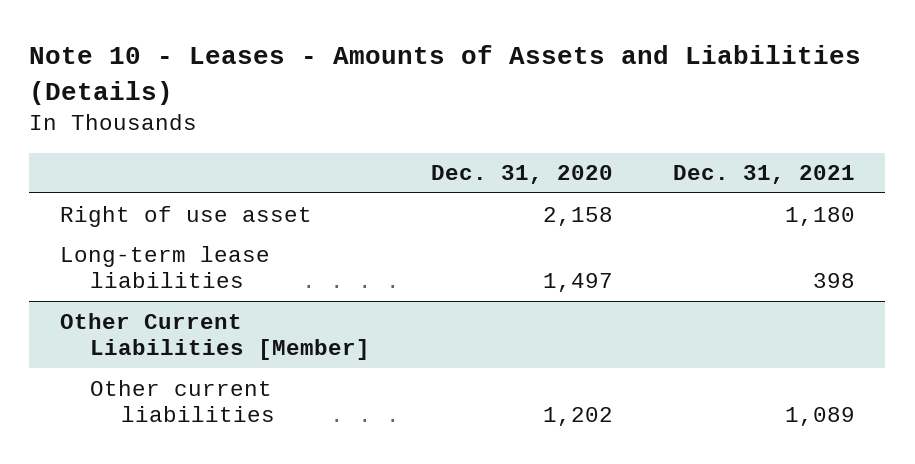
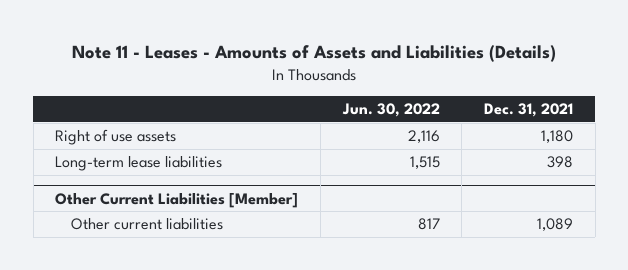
- Note 10 - Leases - Amounts of Assets and Liabilities (Details)
+ Note 11 - Leases - Amounts of Assets and Liabilities (Details)
- | Dec. 31, 2020 | Dec. 31, 2021
+ | Jun. 30, 2022 | Dec. 31, 2021
- Right of use asset | 2,158 | 1,180
+ Right of use assets | 2,116 | 1,180

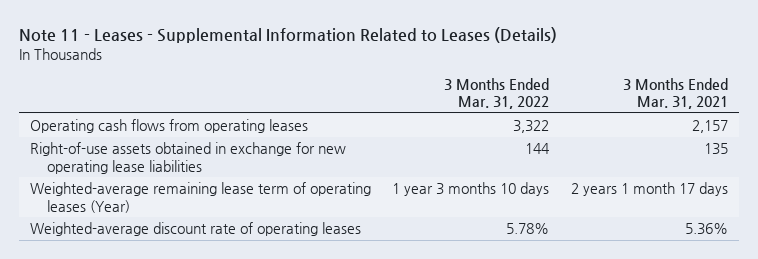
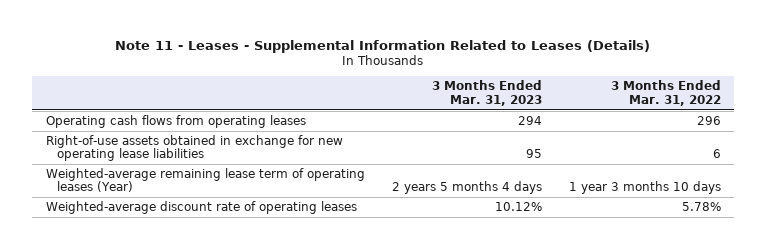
- | 3 Months Ended Mar. 31, 2022 | 3 Months Ended Mar. 31, 2021
+ | 3 Months Ended Mar. 31, 2023 | 3 Months Ended Mar. 31, 2022
- Operating cash flows from operating leases | 3,322 | 2,157
- Right-of-use assets obtained in exchange for new operating lease liabilities | 144 | 135
+ Operating cash flows from operating leases | 294 | 296
+ Right-of-use assets obtained in exchange for new operating lease liabilities | 95 | 6

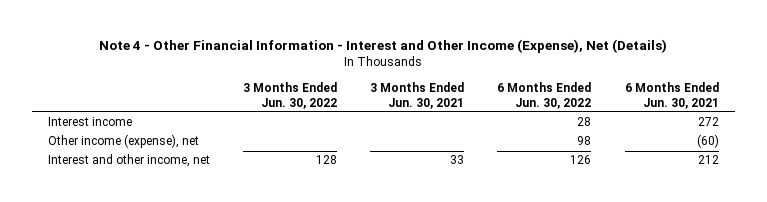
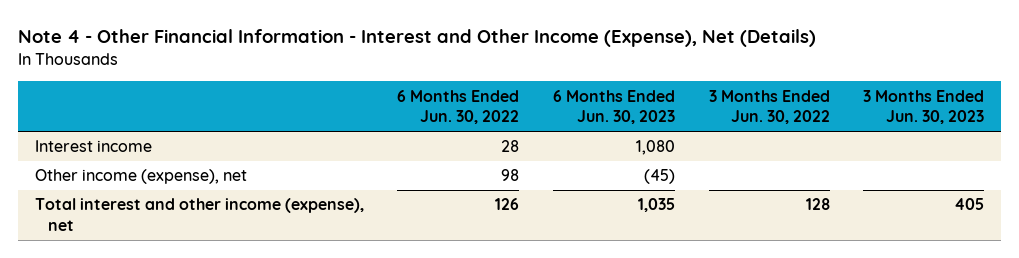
- | 3 Months Ended Jun. 30, 2022 | 3 Months Ended Jun. 30, 2021 | 6 Months Ended Jun. 30, 2022 | 6 Months Ended Jun. 30, 2021
+ | 6 Months Ended Jun. 30, 2022 | 6 Months Ended Jun. 30, 2023 | 3 Months Ended Jun. 30, 2022 | 3 Months Ended Jun. 30, 2023
- Interest and other income, net | 128 | 33 | 126 | 212
+ Total interest and other income (expense), net | 126 | 1,035 | 128 | 405

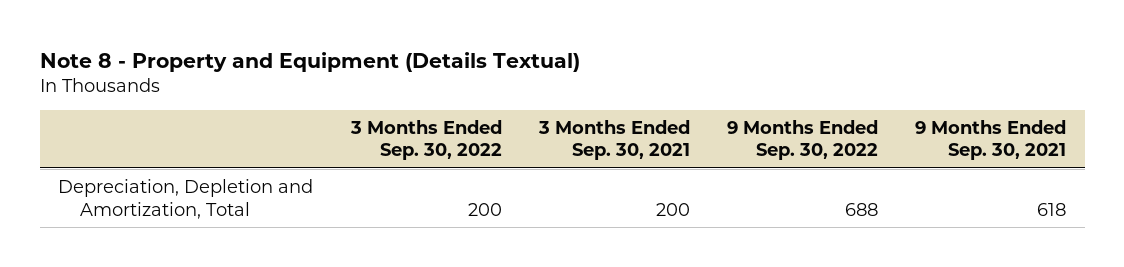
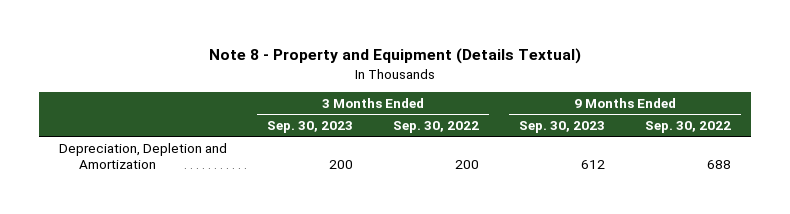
- | 3 Months Ended Sep. 30, 2022 | 3 Months Ended Sep. 30, 2021 | 9 Months Ended Sep. 30, 2022 | 9 Months Ended Sep. 30, 2021
+ | 3 Months Ended Sep. 30, 2023 | 3 Months Ended Sep. 30, 2022 | 9 Months Ended Sep. 30, 2023 | 9 Months Ended Sep. 30, 2022
- Depreciation, Depletion and Amortization, Total | 200 | 200 | 688 | 618
+ Depreciation, Depletion and Amortization | 200 | 200 | 612 | 688

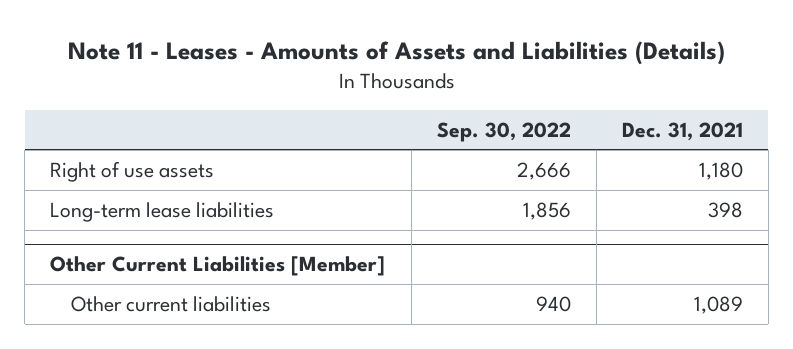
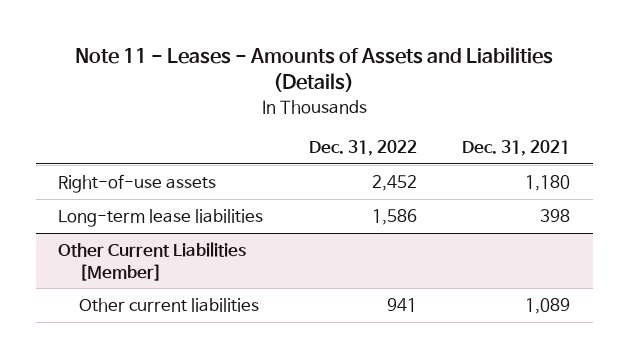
- | Sep. 30, 2022 | Dec. 31, 2021
+ | Dec. 31, 2022 | Dec. 31, 2021
- Right of use assets | 2,666 | 1,180
+ Right-of-use assets | 2,452 | 1,180

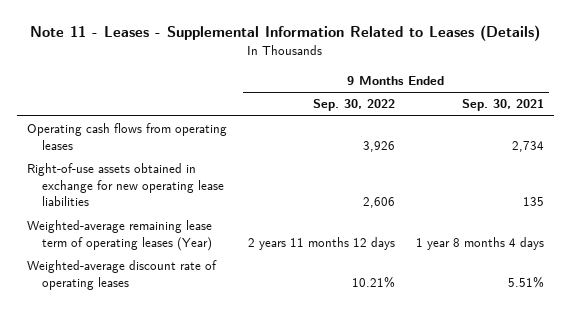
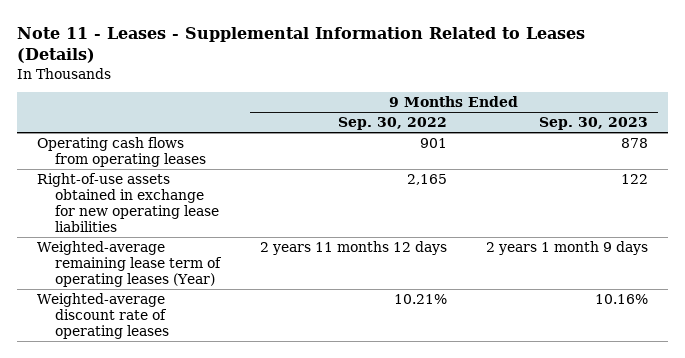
- | 9 Months Ended Sep. 30, 2022 | 9 Months Ended Sep. 30, 2021
+ | 9 Months Ended Sep. 30, 2022 | 9 Months Ended Sep. 30, 2023
- Operating cash flows from operating leases | 3,926 | 2,734
- Right-of-use assets obtained in exchange for new operating lease liabilities | 2,606 | 135
+ Operating cash flows from operating leases | 901 | 878
+ Right-of-use assets obtained in exchange for new operating lease liabilities | 2,165 | 122

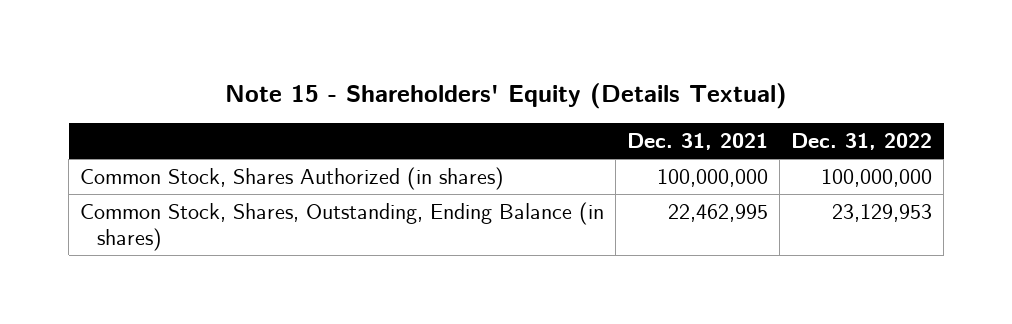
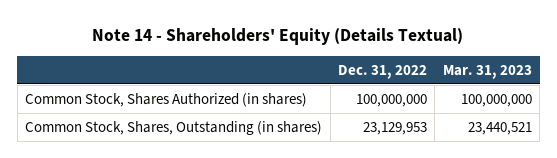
- Note 15 - Shareholders' Equity (Details Textual)
+ Note 14 - Shareholders' Equity (Details Textual)
- | Dec. 31, 2021 | Dec. 31, 2022
+ | Dec. 31, 2022 | Mar. 31, 2023
- Common Stock, Shares, Outstanding, Ending Balance (in shares) | 22,462,995 | 23,129,953
+ Common Stock, Shares, Outstanding (in shares) | 23,129,953 | 23,440,521

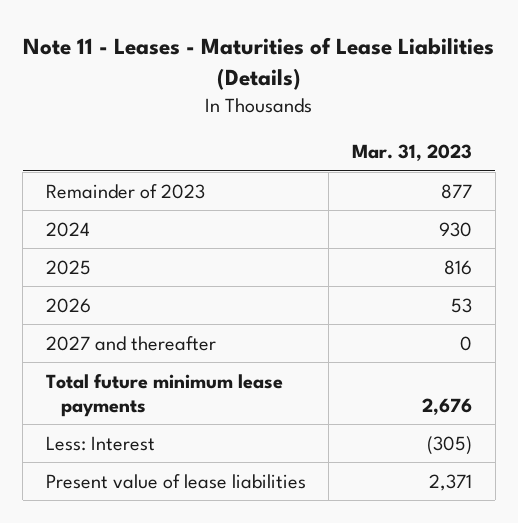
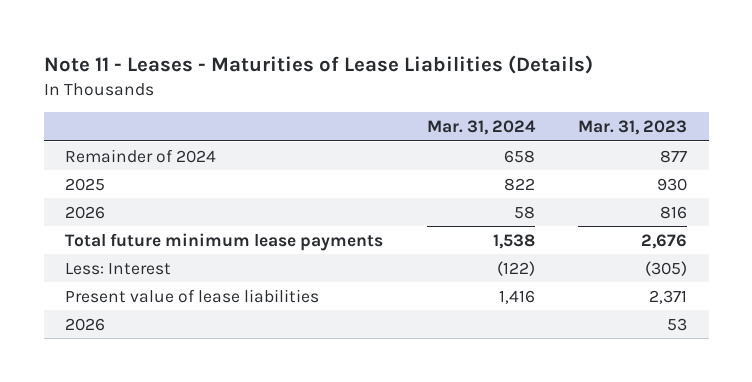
- | Mar. 31, 2023
+ | Mar. 31, 2024 | Mar. 31, 2023
- Remainder of 2023 | 877
- 2024 | 930
- 2025 | 816
- 2027 and thereafter | 0
+ Remainder of 2024 | 658 | 877
+ 2025 | 822 | 930
+ 2026 | 58 | 816
moved down: 2026 | | 53

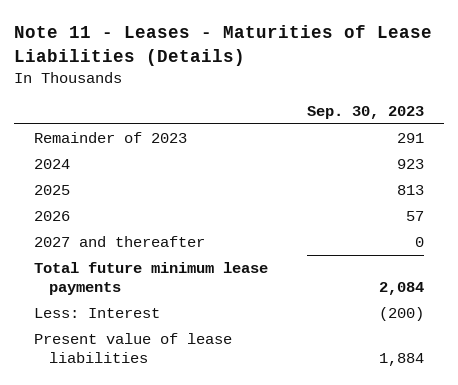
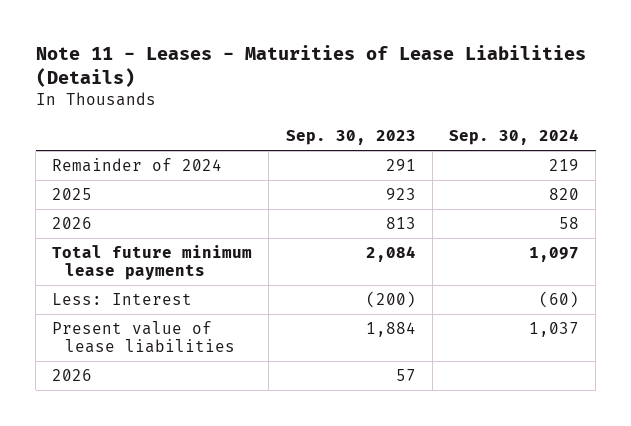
- | Sep. 30, 2023
+ | Sep. 30, 2023 | Sep. 30, 2024
- Remainder of 2023 | 291
- 2024 | 923
- 2025 | 813
- 2027 and thereafter | 0
+ Remainder of 2024 | 291 | 219
+ 2025 | 923 | 820
+ 2026 | 813 | 58
moved down: 2026 | 57 |

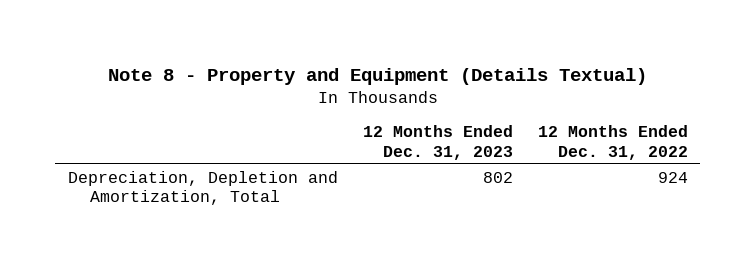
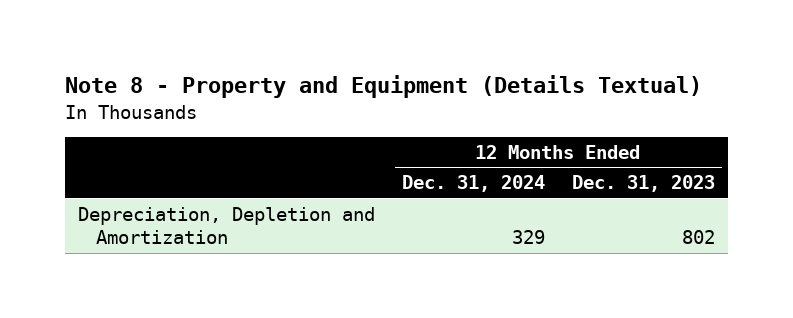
- | 12 Months Ended Dec. 31, 2023 | 12 Months Ended Dec. 31, 2022
+ | 12 Months Ended Dec. 31, 2024 | 12 Months Ended Dec. 31, 2023
- Depreciation, Depletion and Amortization, Total | 802 | 924
+ Depreciation, Depletion and Amortization | 329 | 802

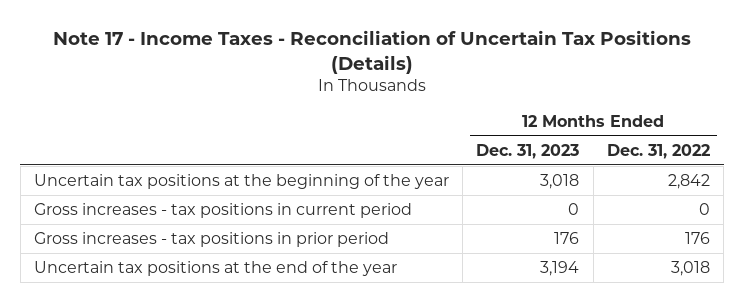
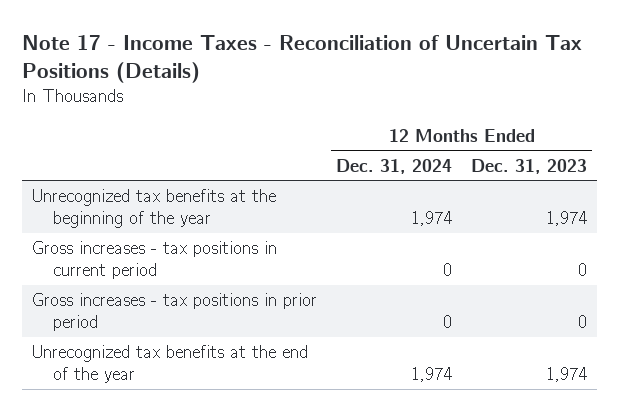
- | 12 Months Ended Dec. 31, 2023 | 12 Months Ended Dec. 31, 2022
+ | 12 Months Ended Dec. 31, 2024 | 12 Months Ended Dec. 31, 2023
- Uncertain tax positions at the beginning of the year | 3,018 | 2,842
+ Unrecognized tax benefits at the beginning of the year | 1,974 | 1,974
- Gross increases - tax positions in prior period | 176 | 176
- Uncertain tax positions at the end of the year | 3,194 | 3,018
+ Gross increases - tax positions in prior period | 0 | 0
+ Unrecognized tax benefits at the end of the year | 1,974 | 1,974

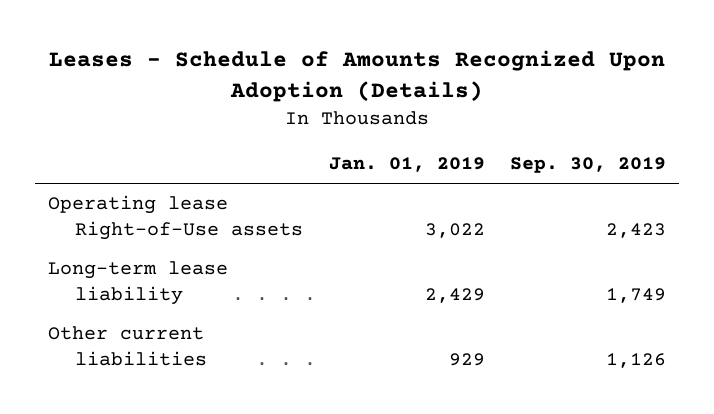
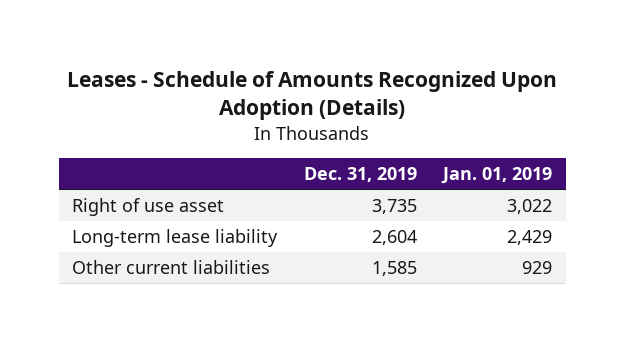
- | Jan. 01, 2019 | Sep. 30, 2019
+ | Dec. 31, 2019 | Jan. 01, 2019
- Operating lease Right-of-Use assets | 3,022 | 2,423
+ Right of use asset | 3,735 | 3,022

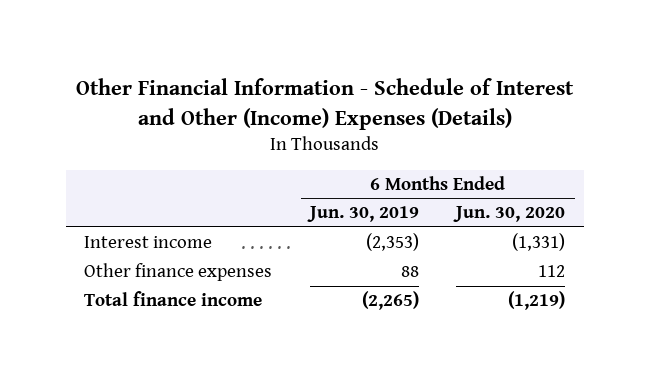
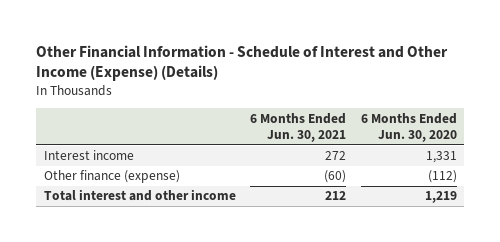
- Other Financial Information - Schedule of Interest and Other (Income) Expenses (Details)
+ Other Financial Information - Schedule of Interest and Other Income (Expense) (Details)
- | 6 Months Ended Jun. 30, 2019 | 6 Months Ended Jun. 30, 2020
+ | 6 Months Ended Jun. 30, 2021 | 6 Months Ended Jun. 30, 2020
- Interest income | (2,353) | (1,331)
- Other finance expenses | 88 | 112
- Total finance income | (2,265) | (1,219)
+ Interest income | 272 | 1,331
+ Other finance (expense) | (60) | (112)
+ Total interest and other income | 212 | 1,219

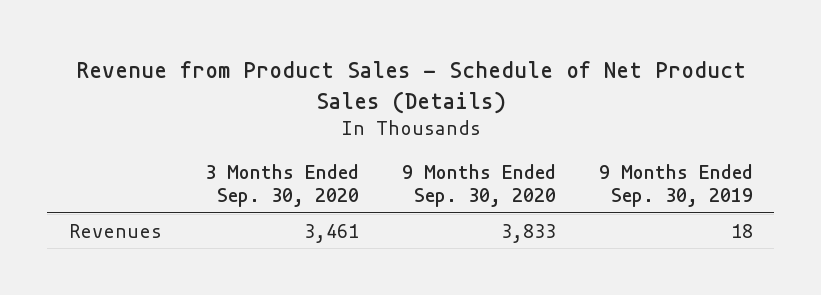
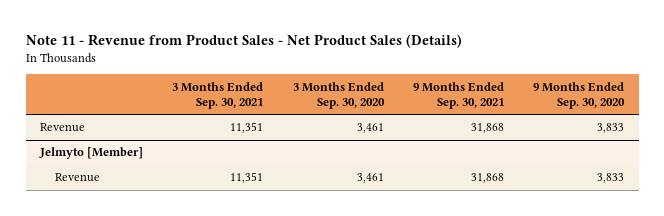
- Revenue from Product Sales - Schedule of Net Product Sales (Details)
+ Note 11 - Revenue from Product Sales - Net Product Sales (Details)
- | 3 Months Ended Sep. 30, 2020 | 9 Months Ended Sep. 30, 2020 | 9 Months Ended Sep. 30, 2019
+ | 3 Months Ended Sep. 30, 2021 | 3 Months Ended Sep. 30, 2020 | 9 Months Ended Sep. 30, 2021 | 9 Months Ended Sep. 30, 2020
- Revenues | 3,461 | 3,833 | 18
+ Revenue | 11,351 | 3,461 | 31,868 | 3,833
+ Jelmyto [Member]
+ Revenue | 11,351 | 3,461 | 31,868 | 3,833

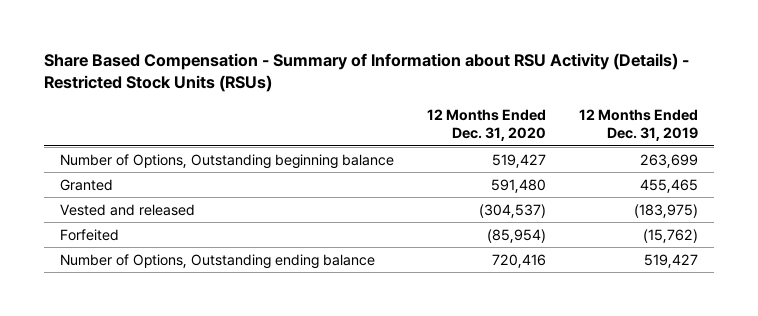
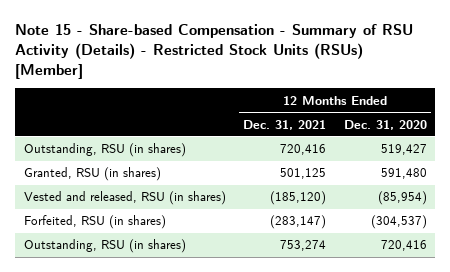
- Share Based Compensation - Summary of Information about RSU Activity (Details) - Restricted Stock Units (RSUs)
+ Note 15 - Share-based Compensation - Summary of RSU Activity (Details) - Restricted Stock Units (RSUs) [Member]
- | 12 Months Ended Dec. 31, 2020 | 12 Months Ended Dec. 31, 2019
+ | 12 Months Ended Dec. 31, 2021 | 12 Months Ended Dec. 31, 2020
- Number of Options, Outstanding beginning balance | 519,427 | 263,699
- Granted | 591,480 | 455,465
- Vested and released | (304,537) | (183,975)
- Forfeited | (85,954) | (15,762)
- Number of Options, Outstanding ending balance | 720,416 | 519,427
+ Outstanding, RSU (in shares) | 720,416 | 519,427
+ Granted, RSU (in shares) | 501,125 | 591,480
+ Vested and released, RSU (in shares) | (185,120) | (85,954)
+ Forfeited, RSU (in shares) | (283,147) | (304,537)
+ Outstanding, RSU (in shares) | 753,274 | 720,416

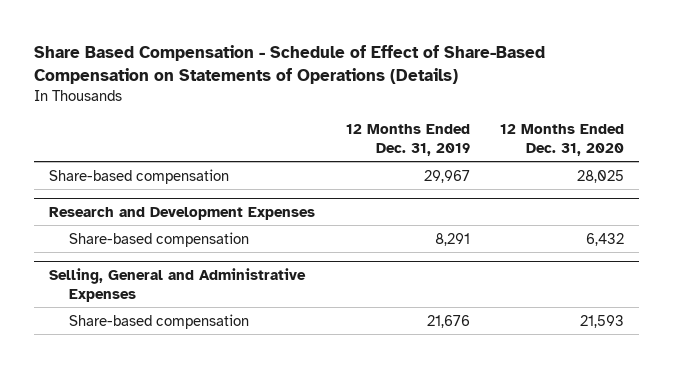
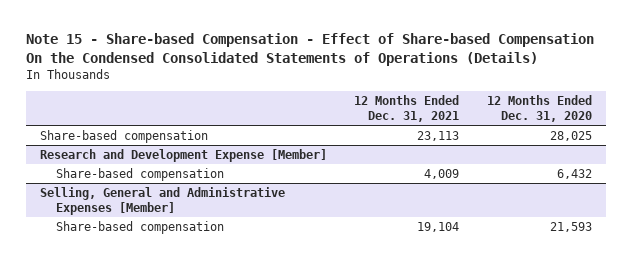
- Share Based Compensation - Schedule of Effect of Share-Based Compensation on Statements of Operations (Details)
+ Note 15 - Share-based Compensation - Effect of Share-based Compensation On the Condensed Consolidated Statements of Operations (Details)
- | 12 Months Ended Dec. 31, 2019 | 12 Months Ended Dec. 31, 2020
+ | 12 Months Ended Dec. 31, 2021 | 12 Months Ended Dec. 31, 2020
- Research and Development Expenses
+ Research and Development Expense [Member]
- Selling, General and Administrative Expenses
+ Selling, General and Administrative Expenses [Member]

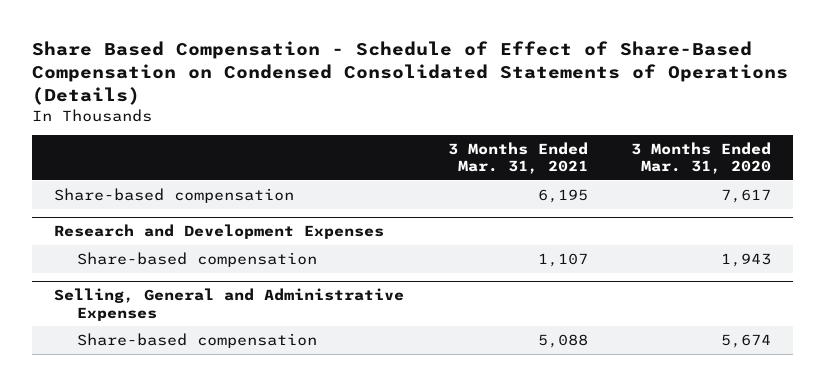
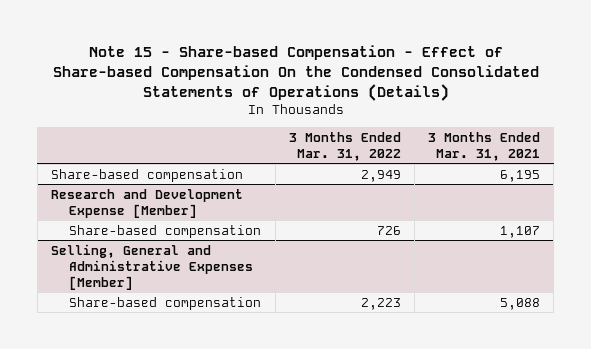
- Share Based Compensation - Schedule of Effect of Share-Based Compensation on Condensed Consolidated Statements of Operations (Details)
+ Note 15 - Share-based Compensation - Effect of Share-based Compensation On the Condensed Consolidated Statements of Operations (Details)
- | 3 Months Ended Mar. 31, 2021 | 3 Months Ended Mar. 31, 2020
+ | 3 Months Ended Mar. 31, 2022 | 3 Months Ended Mar. 31, 2021
- Research and Development Expenses
+ Research and Development Expense [Member]
- Selling, General and Administrative Expenses
+ Selling, General and Administrative Expenses [Member]

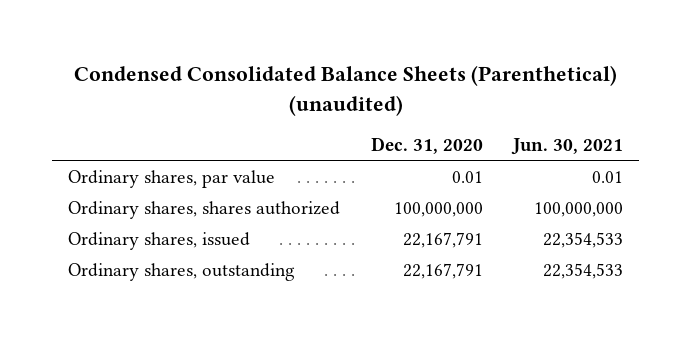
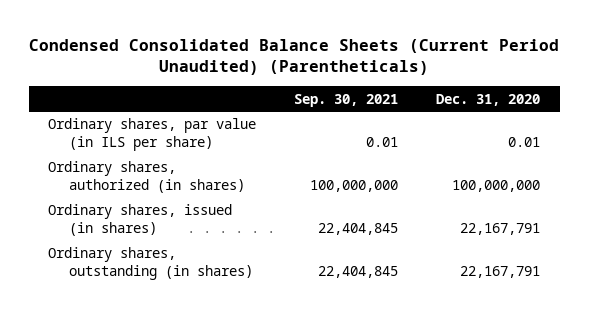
- Condensed Consolidated Balance Sheets (Parenthetical) (unaudited)
+ Condensed Consolidated Balance Sheets (Current Period Unaudited) (Parentheticals)
- | Dec. 31, 2020 | Jun. 30, 2021
+ | Sep. 30, 2021 | Dec. 31, 2020
- Ordinary shares, par value | 0.01 | 0.01
- Ordinary shares, shares authorized | 100,000,000 | 100,000,000
- Ordinary shares, issued | 22,167,791 | 22,354,533
- Ordinary shares, outstanding | 22,167,791 | 22,354,533
+ Ordinary shares, par value (in ILS per share) | 0.01 | 0.01
+ Ordinary shares, authorized (in shares) | 100,000,000 | 100,000,000
+ Ordinary shares, issued (in shares) | 22,404,845 | 22,167,791
+ Ordinary shares, outstanding (in shares) | 22,404,845 | 22,167,791

